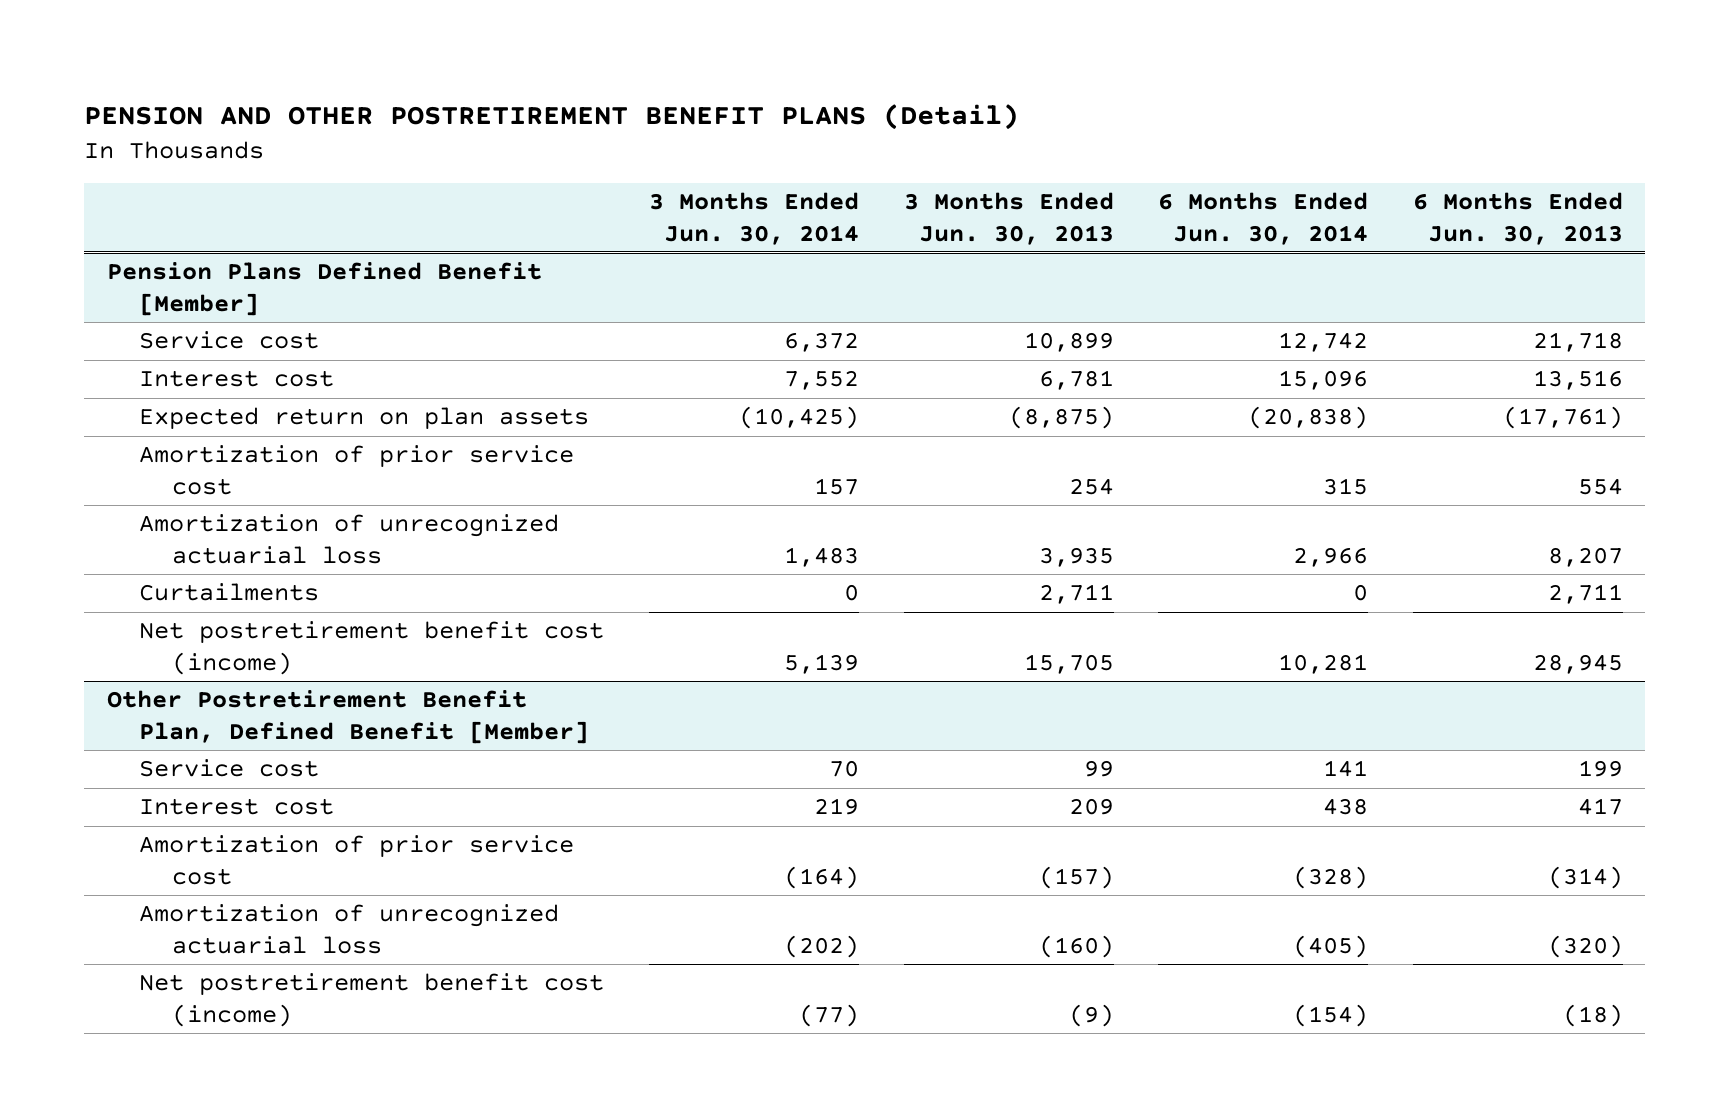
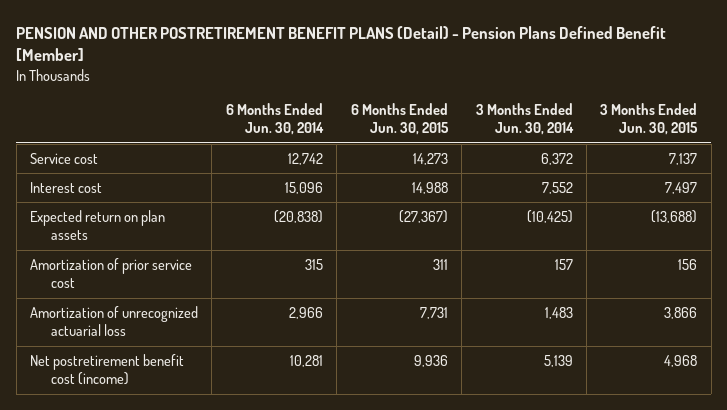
- PENSION AND OTHER POSTRETIREMENT BENEFIT PLANS (Detail)
+ PENSION AND OTHER POSTRETIREMENT BENEFIT PLANS (Detail) - Pension Plans Defined Benefit [Member]
- | 3 Months Ended Jun. 30, 2014 | 3 Months Ended Jun. 30, 2013 | 6 Months Ended Jun. 30, 2014 | 6 Months Ended Jun. 30, 2013
+ | 6 Months Ended Jun. 30, 2014 | 6 Months Ended Jun. 30, 2015 | 3 Months Ended Jun. 30, 2014 | 3 Months Ended Jun. 30, 2015
- Pension Plans Defined Benefit [Member]
- Curtailments | 0 | 2,711 | 0 | 2,711
- Other Postretirement Benefit Plan, Defined Benefit [Member]
- Service cost | 70 | 99 | 141 | 199
- Interest cost | 219 | 209 | 438 | 417
- Amortization of prior service cost | (164) | (157) | (328) | (314)
- Amortization of unrecognized actuarial loss | (202) | (160) | (405) | (320)
- Net postretirement benefit cost (income) | (77) | (9) | (154) | (18)

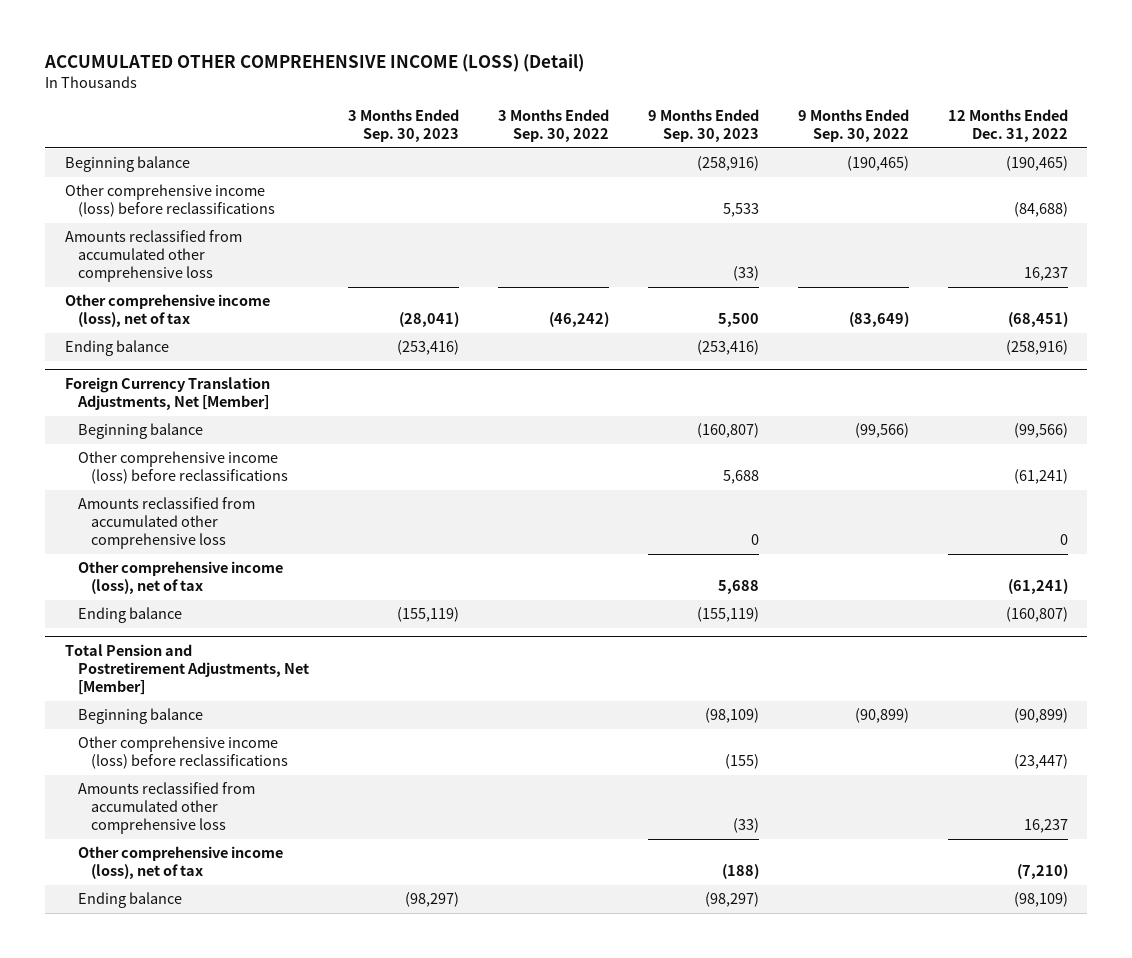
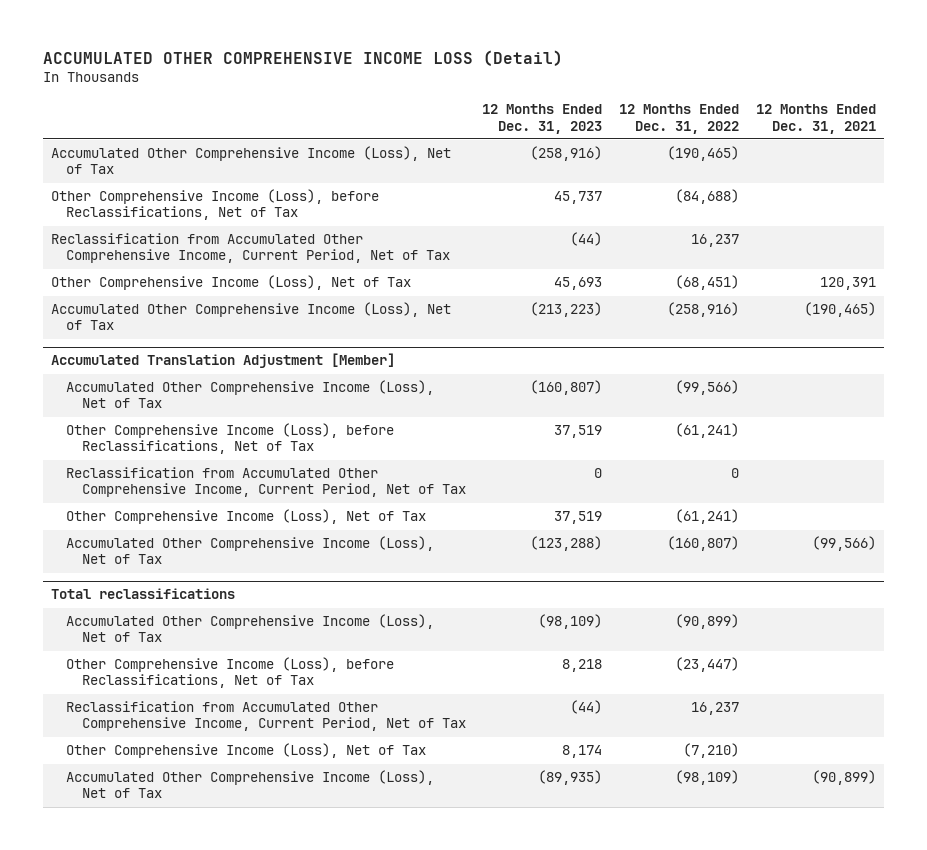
- ACCUMULATED OTHER COMPREHENSIVE INCOME (LOSS) (Detail)
+ ACCUMULATED OTHER COMPREHENSIVE INCOME LOSS (Detail)
- | 3 Months Ended Sep. 30, 2023 | 3 Months Ended Sep. 30, 2022 | 9 Months Ended Sep. 30, 2023 | 9 Months Ended Sep. 30, 2022 | 12 Months Ended Dec. 31, 2022
+ | 12 Months Ended Dec. 31, 2023 | 12 Months Ended Dec. 31, 2022 | 12 Months Ended Dec. 31, 2021
- Beginning balance | | | (258,916) | (190,465) | (190,465)
- Other comprehensive income (loss) before reclassifications | | | 5,533 | | (84,688)
- Amounts reclassified from accumulated other comprehensive loss | | | (33) | | 16,237
- Other comprehensive income (loss), net of tax | (28,041) | (46,242) | 5,500 | (83,649) | (68,451)
- Ending balance | (253,416) | | (253,416) | | (258,916)
- Foreign Currency Translation Adjustments, Net [Member]
- Beginning balance | | | (160,807) | (99,566) | (99,566)
- Other comprehensive income (loss) before reclassifications | | | 5,688 | | (61,241)
- Amounts reclassified from accumulated other comprehensive loss | | | 0 | | 0
- Other comprehensive income (loss), net of tax | | | 5,688 | | (61,241)
- Ending balance | (155,119) | | (155,119) | | (160,807)
- Total Pension and Postretirement Adjustments, Net [Member]
- Beginning balance | | | (98,109) | (90,899) | (90,899)
- Other comprehensive income (loss) before reclassifications | | | (155) | | (23,447)
- Amounts reclassified from accumulated other comprehensive loss | | | (33) | | 16,237
- Other comprehensive income (loss), net of tax | | | (188) | | (7,210)
- Ending balance | (98,297) | | (98,297) | | (98,109)
+ Accumulated Other Comprehensive Income (Loss), Net of Tax | (258,916) | (190,465) |
+ Other Comprehensive Income (Loss), before Reclassifications, Net of Tax | 45,737 | (84,688) |
+ Reclassification from Accumulated Other Comprehensive Income, Current Period, Net of Tax | (44) | 16,237 |
+ Other Comprehensive Income (Loss), Net of Tax | 45,693 | (68,451) | 120,391
+ Accumulated Other Comprehensive Income (Loss), Net of Tax | (213,223) | (258,916) | (190,465)
+ Accumulated Translation Adjustment [Member]
+ Accumulated Other Comprehensive Income (Loss), Net of Tax | (160,807) | (99,566) |
+ Other Comprehensive Income (Loss), before Reclassifications, Net of Tax | 37,519 | (61,241) |
+ Reclassification from Accumulated Other Comprehensive Income, Current Period, Net of Tax | 0 | 0 |
+ Other Comprehensive Income (Loss), Net of Tax | 37,519 | (61,241) |
+ Accumulated Other Comprehensive Income (Loss), Net of Tax | (123,288) | (160,807) | (99,566)
+ Total reclassifications
+ Accumulated Other Comprehensive Income (Loss), Net of Tax | (98,109) | (90,899) |
+ Other Comprehensive Income (Loss), before Reclassifications, Net of Tax | 8,218 | (23,447) |
+ Reclassification from Accumulated Other Comprehensive Income, Current Period, Net of Tax | (44) | 16,237 |
+ Other Comprehensive Income (Loss), Net of Tax | 8,174 | (7,210) |
+ Accumulated Other Comprehensive Income (Loss), Net of Tax | (89,935) | (98,109) | (90,899)

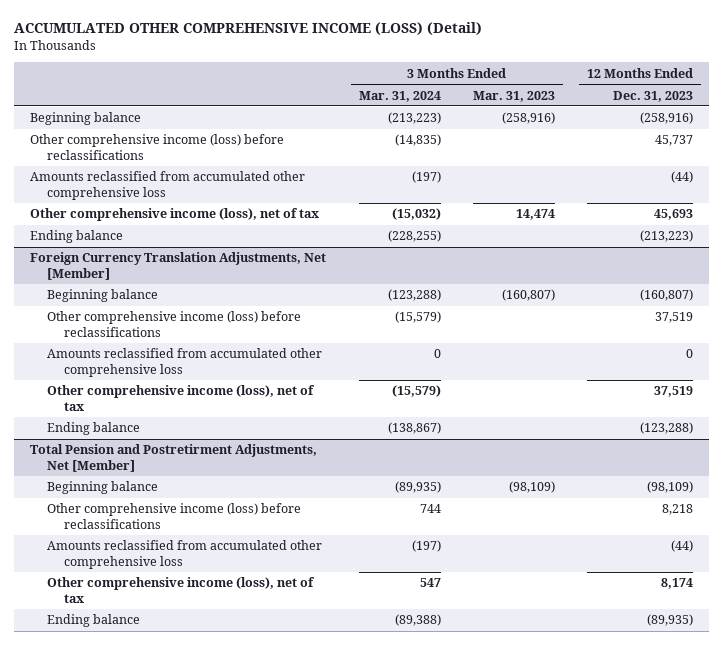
- ACCUMULATED OTHER COMPREHENSIVE INCOME LOSS (Detail)
+ ACCUMULATED OTHER COMPREHENSIVE INCOME (LOSS) (Detail)
- | 12 Months Ended Dec. 31, 2023 | 12 Months Ended Dec. 31, 2022 | 12 Months Ended Dec. 31, 2021
+ | 3 Months Ended Mar. 31, 2024 | 3 Months Ended Mar. 31, 2023 | 12 Months Ended Dec. 31, 2023
- Accumulated Other Comprehensive Income (Loss), Net of Tax | (258,916) | (190,465) |
- Other Comprehensive Income (Loss), before Reclassifications, Net of Tax | 45,737 | (84,688) |
- Reclassification from Accumulated Other Comprehensive Income, Current Period, Net of Tax | (44) | 16,237 |
- Other Comprehensive Income (Loss), Net of Tax | 45,693 | (68,451) | 120,391
- Accumulated Other Comprehensive Income (Loss), Net of Tax | (213,223) | (258,916) | (190,465)
- Accumulated Translation Adjustment [Member]
- Accumulated Other Comprehensive Income (Loss), Net of Tax | (160,807) | (99,566) |
- Other Comprehensive Income (Loss), before Reclassifications, Net of Tax | 37,519 | (61,241) |
- Reclassification from Accumulated Other Comprehensive Income, Current Period, Net of Tax | 0 | 0 |
- Other Comprehensive Income (Loss), Net of Tax | 37,519 | (61,241) |
- Accumulated Other Comprehensive Income (Loss), Net of Tax | (123,288) | (160,807) | (99,566)
- Total reclassifications
- Accumulated Other Comprehensive Income (Loss), Net of Tax | (98,109) | (90,899) |
- Other Comprehensive Income (Loss), before Reclassifications, Net of Tax | 8,218 | (23,447) |
- Reclassification from Accumulated Other Comprehensive Income, Current Period, Net of Tax | (44) | 16,237 |
- Other Comprehensive Income (Loss), Net of Tax | 8,174 | (7,210) |
- Accumulated Other Comprehensive Income (Loss), Net of Tax | (89,935) | (98,109) | (90,899)
+ Beginning balance | (213,223) | (258,916) | (258,916)
+ Other comprehensive income (loss) before reclassifications | (14,835) | | 45,737
+ Amounts reclassified from accumulated other comprehensive loss | (197) | | (44)
+ Other comprehensive income (loss), net of tax | (15,032) | 14,474 | 45,693
+ Ending balance | (228,255) | | (213,223)
+ Foreign Currency Translation Adjustments, Net [Member]
+ Beginning balance | (123,288) | (160,807) | (160,807)
+ Other comprehensive income (loss) before reclassifications | (15,579) | | 37,519
+ Amounts reclassified from accumulated other comprehensive loss | 0 | | 0
+ Other comprehensive income (loss), net of tax | (15,579) | | 37,519
+ Ending balance | (138,867) | | (123,288)
+ Total Pension and Postretirment Adjustments, Net [Member]
+ Beginning balance | (89,935) | (98,109) | (98,109)
+ Other comprehensive income (loss) before reclassifications | 744 | | 8,218
+ Amounts reclassified from accumulated other comprehensive loss | (197) | | (44)
+ Other comprehensive income (loss), net of tax | 547 | | 8,174
+ Ending balance | (89,388) | | (89,935)

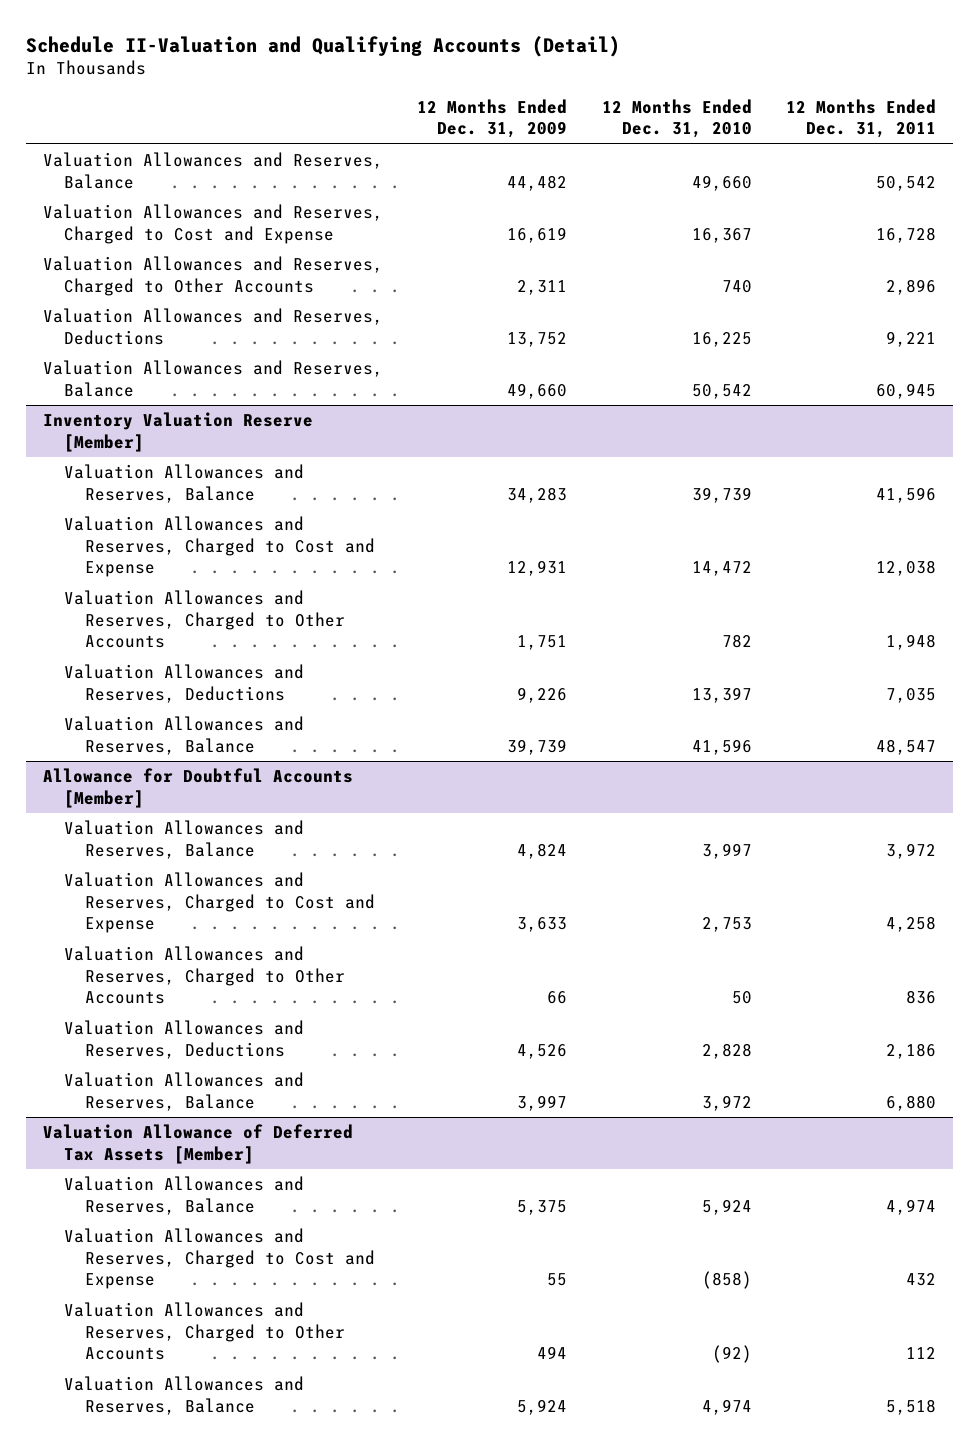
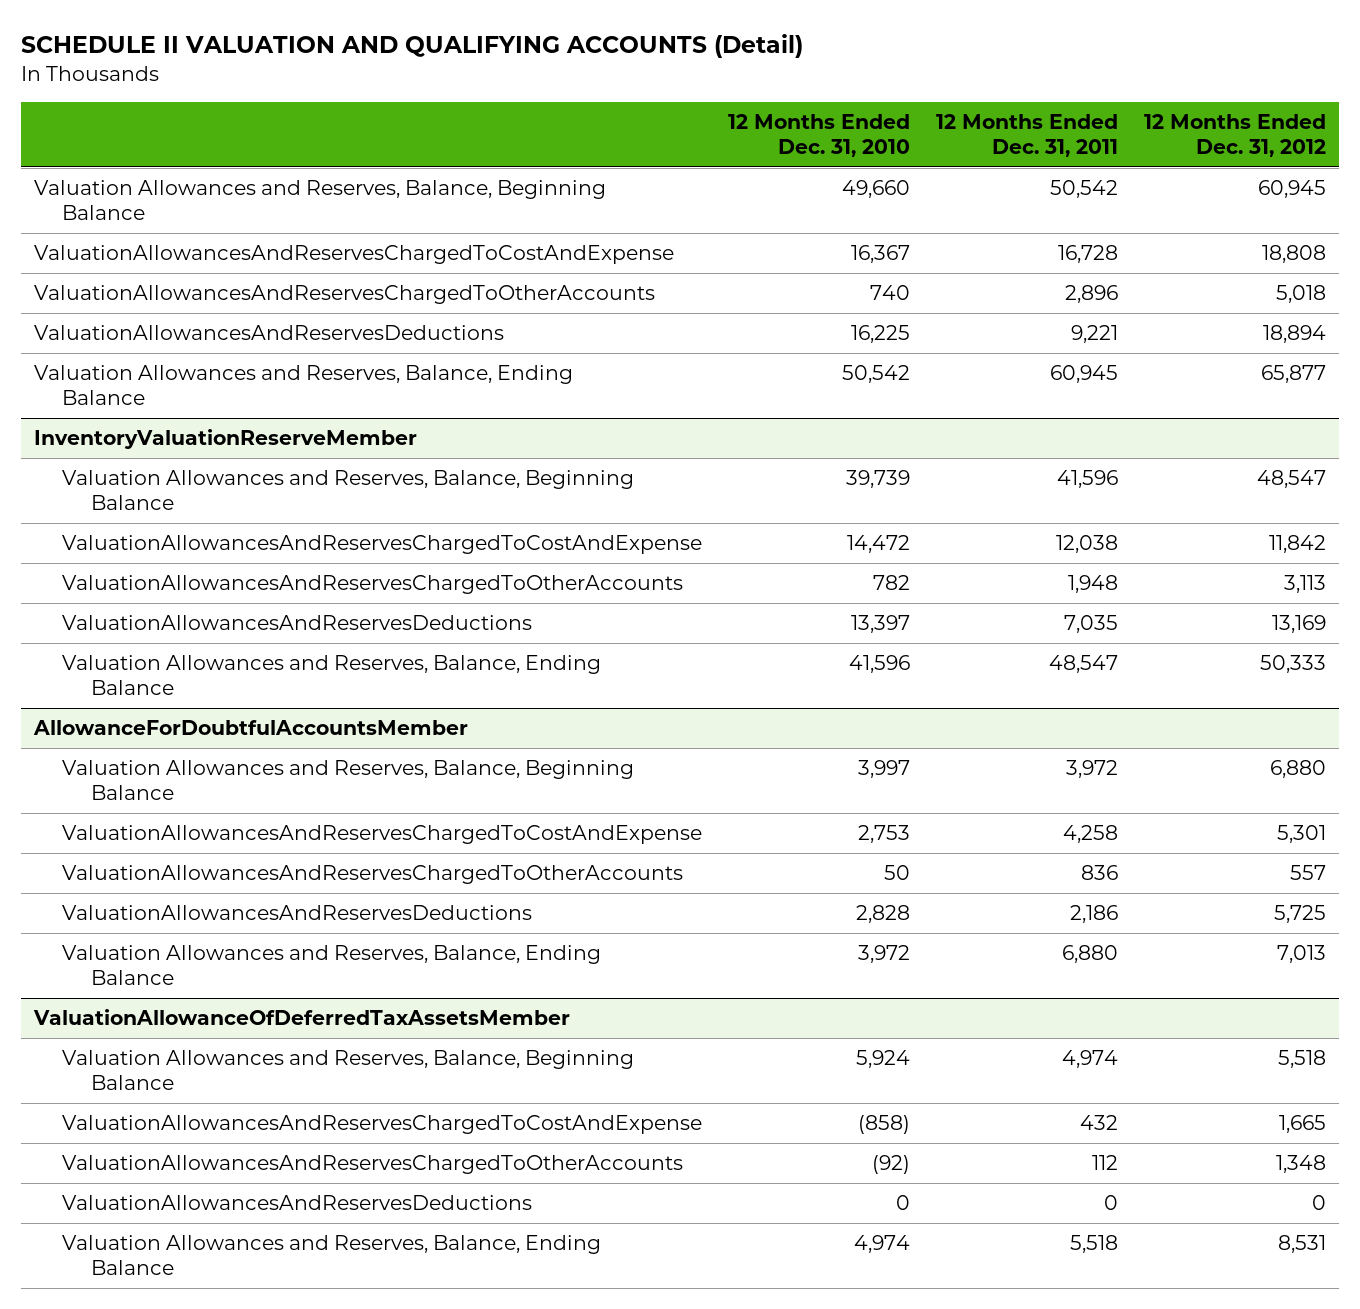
- Schedule II-Valuation and Qualifying Accounts (Detail)
+ SCHEDULE II VALUATION AND QUALIFYING ACCOUNTS (Detail)
- | 12 Months Ended Dec. 31, 2009 | 12 Months Ended Dec. 31, 2010 | 12 Months Ended Dec. 31, 2011
+ | 12 Months Ended Dec. 31, 2010 | 12 Months Ended Dec. 31, 2011 | 12 Months Ended Dec. 31, 2012
- Valuation Allowances and Reserves, Balance | 44,482 | 49,660 | 50,542
- Valuation Allowances and Reserves, Charged to Cost and Expense | 16,619 | 16,367 | 16,728
- Valuation Allowances and Reserves, Charged to Other Accounts | 2,311 | 740 | 2,896
- Valuation Allowances and Reserves, Deductions | 13,752 | 16,225 | 9,221
- Valuation Allowances and Reserves, Balance | 49,660 | 50,542 | 60,945
- Inventory Valuation Reserve [Member]
- Valuation Allowances and Reserves, Balance | 34,283 | 39,739 | 41,596
- Valuation Allowances and Reserves, Charged to Cost and Expense | 12,931 | 14,472 | 12,038
- Valuation Allowances and Reserves, Charged to Other Accounts | 1,751 | 782 | 1,948
- Valuation Allowances and Reserves, Deductions | 9,226 | 13,397 | 7,035
- Valuation Allowances and Reserves, Balance | 39,739 | 41,596 | 48,547
- Allowance for Doubtful Accounts [Member]
- Valuation Allowances and Reserves, Balance | 4,824 | 3,997 | 3,972
- Valuation Allowances and Reserves, Charged to Cost and Expense | 3,633 | 2,753 | 4,258
- Valuation Allowances and Reserves, Charged to Other Accounts | 66 | 50 | 836
- Valuation Allowances and Reserves, Deductions | 4,526 | 2,828 | 2,186
- Valuation Allowances and Reserves, Balance | 3,997 | 3,972 | 6,880
- Valuation Allowance of Deferred Tax Assets [Member]
- Valuation Allowances and Reserves, Balance | 5,375 | 5,924 | 4,974
- Valuation Allowances and Reserves, Charged to Cost and Expense | 55 | (858) | 432
- Valuation Allowances and Reserves, Charged to Other Accounts | 494 | (92) | 112
- Valuation Allowances and Reserves, Balance | 5,924 | 4,974 | 5,518
+ Valuation Allowances and Reserves, Balance, Beginning Balance | 49,660 | 50,542 | 60,945
+ ValuationAllowancesAndReservesChargedToCostAndExpense | 16,367 | 16,728 | 18,808
+ ValuationAllowancesAndReservesChargedToOtherAccounts | 740 | 2,896 | 5,018
+ ValuationAllowancesAndReservesDeductions | 16,225 | 9,221 | 18,894
+ Valuation Allowances and Reserves, Balance, Ending Balance | 50,542 | 60,945 | 65,877
+ InventoryValuationReserveMember
+ Valuation Allowances and Reserves, Balance, Beginning Balance | 39,739 | 41,596 | 48,547
+ ValuationAllowancesAndReservesChargedToCostAndExpense | 14,472 | 12,038 | 11,842
+ ValuationAllowancesAndReservesChargedToOtherAccounts | 782 | 1,948 | 3,113
+ ValuationAllowancesAndReservesDeductions | 13,397 | 7,035 | 13,169
+ Valuation Allowances and Reserves, Balance, Ending Balance | 41,596 | 48,547 | 50,333
+ AllowanceForDoubtfulAccountsMember
+ Valuation Allowances and Reserves, Balance, Beginning Balance | 3,997 | 3,972 | 6,880
+ ValuationAllowancesAndReservesChargedToCostAndExpense | 2,753 | 4,258 | 5,301
+ ValuationAllowancesAndReservesChargedToOtherAccounts | 50 | 836 | 557
+ ValuationAllowancesAndReservesDeductions | 2,828 | 2,186 | 5,725
+ Valuation Allowances and Reserves, Balance, Ending Balance | 3,972 | 6,880 | 7,013
+ ValuationAllowanceOfDeferredTaxAssetsMember
+ Valuation Allowances and Reserves, Balance, Beginning Balance | 5,924 | 4,974 | 5,518
+ ValuationAllowancesAndReservesChargedToCostAndExpense | (858) | 432 | 1,665
+ ValuationAllowancesAndReservesChargedToOtherAccounts | (92) | 112 | 1,348
+ ValuationAllowancesAndReservesDeductions | 0 | 0 | 0
+ Valuation Allowances and Reserves, Balance, Ending Balance | 4,974 | 5,518 | 8,531

